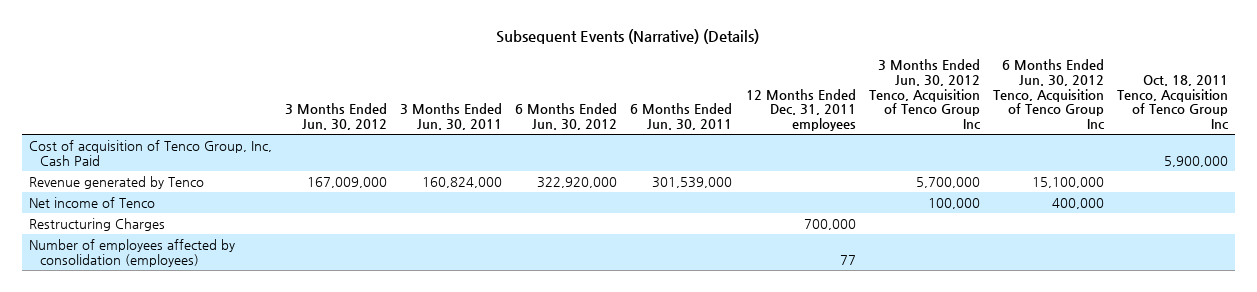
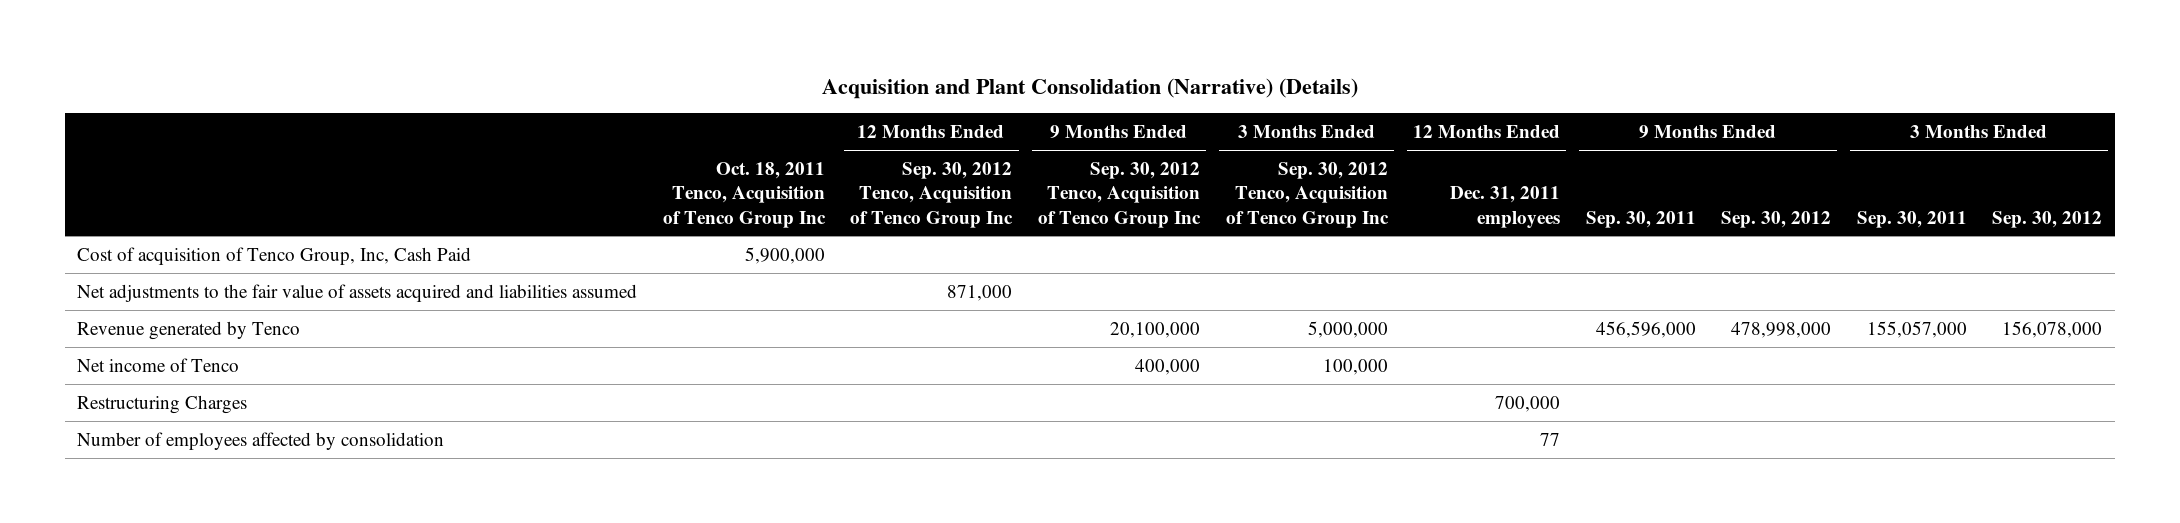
- Subsequent Events (Narrative) (Details)
+ Acquisition and Plant Consolidation (Narrative) (Details)
- | 3 Months Ended Jun. 30, 2012 | 3 Months Ended Jun. 30, 2011 | 6 Months Ended Jun. 30, 2012 | 6 Months Ended Jun. 30, 2011 | 12 Months Ended Dec. 31, 2011 employees | 3 Months Ended Jun. 30, 2012 Tenco, Acquisition of Tenco Group Inc | 6 Months Ended Jun. 30, 2012 Tenco, Acquisition of Tenco Group Inc | Oct. 18, 2011 Tenco, Acquisition of Tenco Group Inc
+ | Oct. 18, 2011 Tenco, Acquisition of Tenco Group Inc | 12 Months Ended Sep. 30, 2012 Tenco, Acquisition of Tenco Group Inc | 9 Months Ended Sep. 30, 2012 Tenco, Acquisition of Tenco Group Inc | 3 Months Ended Sep. 30, 2012 Tenco, Acquisition of Tenco Group Inc | 12 Months Ended Dec. 31, 2011 employees | 9 Months Ended Sep. 30, 2011 | 9 Months Ended Sep. 30, 2012 | 3 Months Ended Sep. 30, 2011 | 3 Months Ended Sep. 30, 2012
+ Net adjustments to the fair value of assets acquired and liabilities assumed | | 871,000 | | | | | | |
- Number of employees affected by consolidation (employees) | | | | | 77 | | |
+ Number of employees affected by consolidation | | | | | 77 | | | |

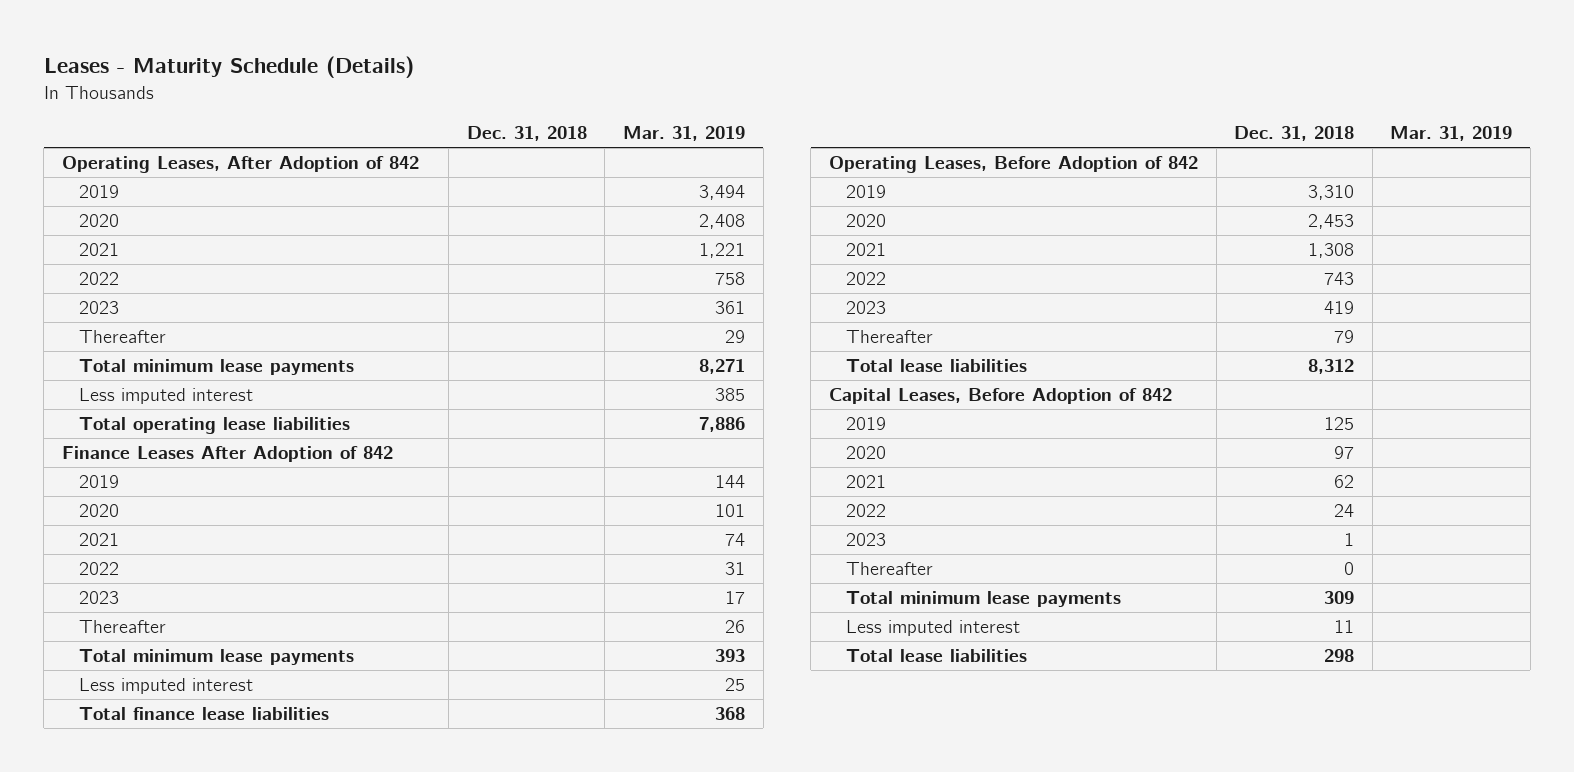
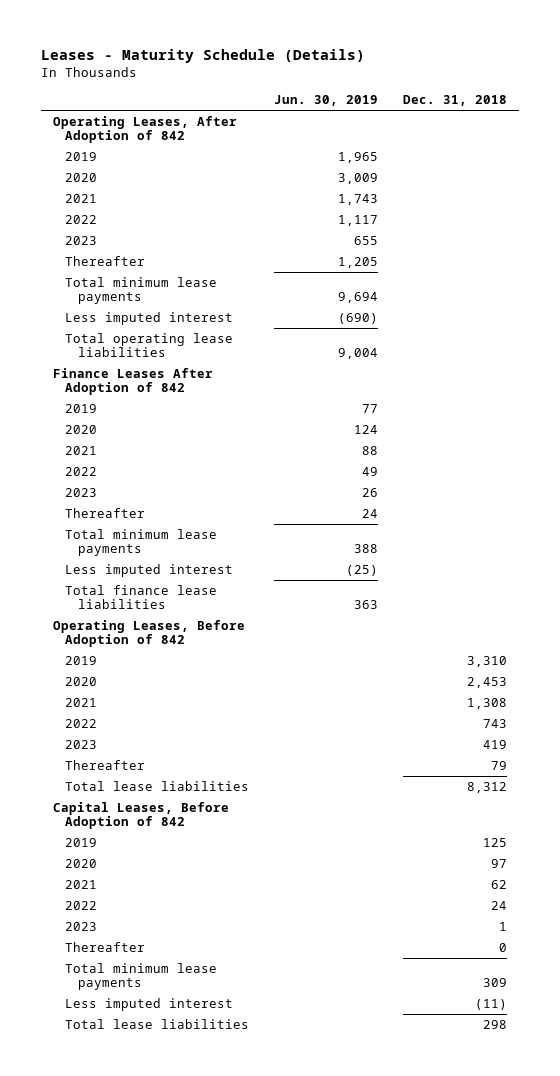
- | Dec. 31, 2018 | Mar. 31, 2019
+ | Jun. 30, 2019 | Dec. 31, 2018
- Less imputed interest | 11 |
+ Less imputed interest | | (11)

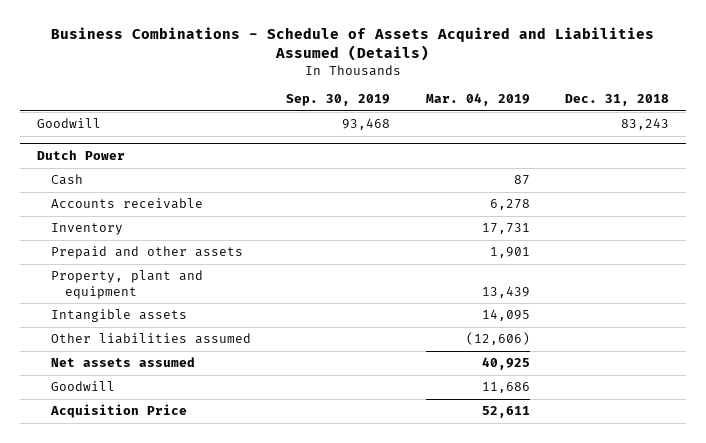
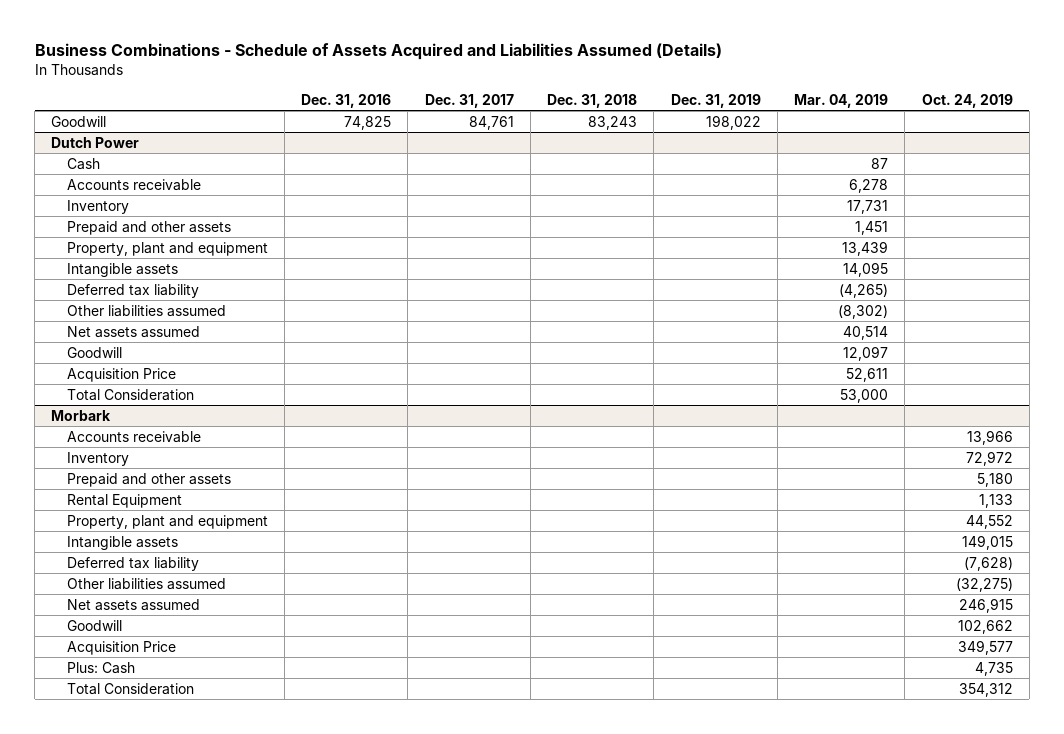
- | Sep. 30, 2019 | Mar. 04, 2019 | Dec. 31, 2018
+ | Dec. 31, 2016 | Dec. 31, 2017 | Dec. 31, 2018 | Dec. 31, 2019 | Mar. 04, 2019 | Oct. 24, 2019
@ Dutch Power
- Prepaid and other assets | | 1,901 |
+ Prepaid and other assets | | | | | 1,451 |
- Other liabilities assumed | | (12,606) |
- Net assets assumed | | 40,925 |
- Goodwill | | 11,686 |
+ Deferred tax liability | | | | | (4,265) |
+ Other liabilities assumed | | | | | (8,302) |
+ Net assets assumed | | | | | 40,514 |
+ Goodwill | | | | | 12,097 |
+ Total Consideration | | | | | 53,000 |
+ Morbark
+ Accounts receivable | | | | | | 13,966
+ Inventory | | | | | | 72,972
+ Prepaid and other assets | | | | | | 5,180
+ Rental Equipment | | | | | | 1,133
+ Property, plant and equipment | | | | | | 44,552
+ Intangible assets | | | | | | 149,015
+ Deferred tax liability | | | | | | (7,628)
+ Other liabilities assumed | | | | | | (32,275)
+ Net assets assumed | | | | | | 246,915
+ Goodwill | | | | | | 102,662
+ Acquisition Price | | | | | | 349,577
+ Plus: Cash | | | | | | 4,735
+ Total Consideration | | | | | | 354,312

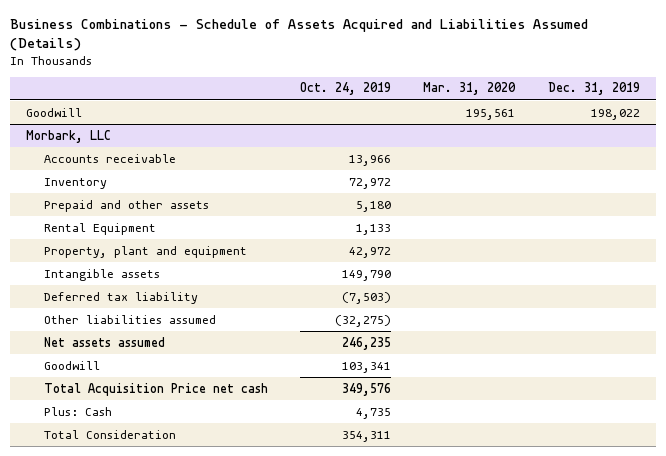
- | Dec. 31, 2016 | Dec. 31, 2017 | Dec. 31, 2018 | Dec. 31, 2019 | Mar. 04, 2019 | Oct. 24, 2019
+ | Oct. 24, 2019 | Mar. 31, 2020 | Dec. 31, 2019
- Dutch Power
- Cash | | | | | 87 |
- Accounts receivable | | | | | 6,278 |
- Inventory | | | | | 17,731 |
- Prepaid and other assets | | | | | 1,451 |
- Property, plant and equipment | | | | | 13,439 |
- Intangible assets | | | | | 14,095 |
- Deferred tax liability | | | | | (4,265) |
- Other liabilities assumed | | | | | (8,302) |
- Net assets assumed | | | | | 40,514 |
- Goodwill | | | | | 12,097 |
- Acquisition Price | | | | | 52,611 |
- Total Consideration | | | | | 53,000 |
- Morbark
+ Morbark, LLC
- Property, plant and equipment | | | | | | 44,552
- Intangible assets | | | | | | 149,015
- Deferred tax liability | | | | | | (7,628)
+ Property, plant and equipment | 42,972 | |
+ Intangible assets | 149,790 | |
+ Deferred tax liability | (7,503) | |
- Net assets assumed | | | | | | 246,915
- Goodwill | | | | | | 102,662
- Acquisition Price | | | | | | 349,577
+ Net assets assumed | 246,235 | |
+ Goodwill | 103,341 | |
+ Total Acquisition Price net cash | 349,576 | |
- Total Consideration | | | | | | 354,312
+ Total Consideration | 354,311 | |

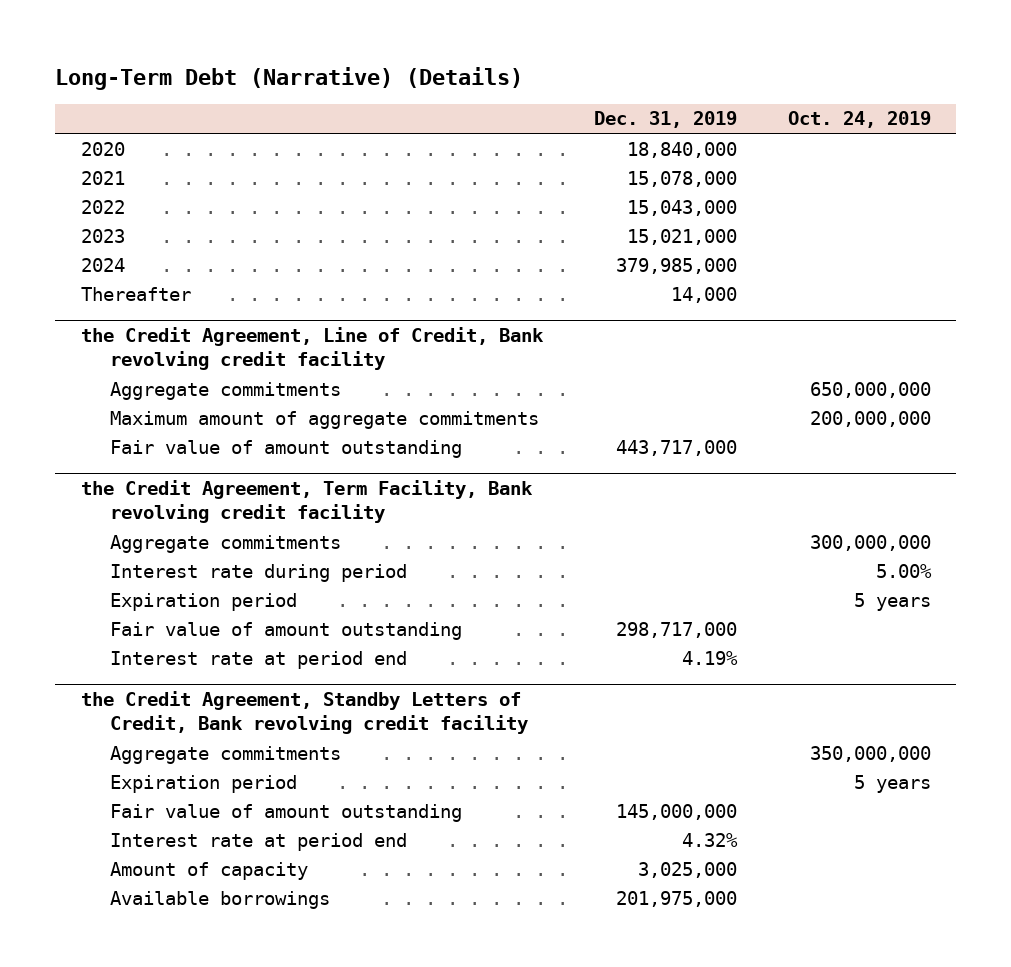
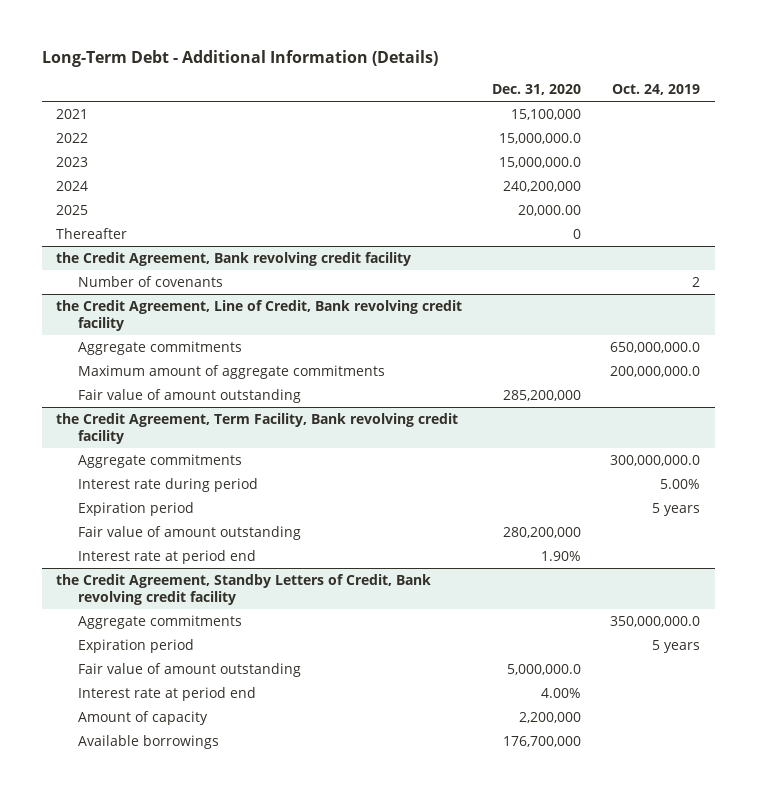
- Long-Term Debt (Narrative) (Details)
+ Long-Term Debt - Additional Information (Details)
- | Dec. 31, 2019 | Oct. 24, 2019
+ | Dec. 31, 2020 | Oct. 24, 2019
- 2020 | 18,840,000 |
+ 2025 | 20,000.00 |
+ the Credit Agreement, Bank revolving credit facility
+ Number of covenants | | 2
@ the Credit Agreement, Line of Credit, Bank revolving credit facility
- Aggregate commitments | | 650,000,000
- Maximum amount of aggregate commitments | | 200,000,000
+ Aggregate commitments | | 650,000,000.0
+ Maximum amount of aggregate commitments | | 200,000,000.0
@ the Credit Agreement, Term Facility, Bank revolving credit facility
- Aggregate commitments | | 300,000,000
+ Aggregate commitments | | 300,000,000.0
@ the Credit Agreement, Standby Letters of Credit, Bank revolving credit facility
- Aggregate commitments | | 350,000,000
+ Aggregate commitments | | 350,000,000.0

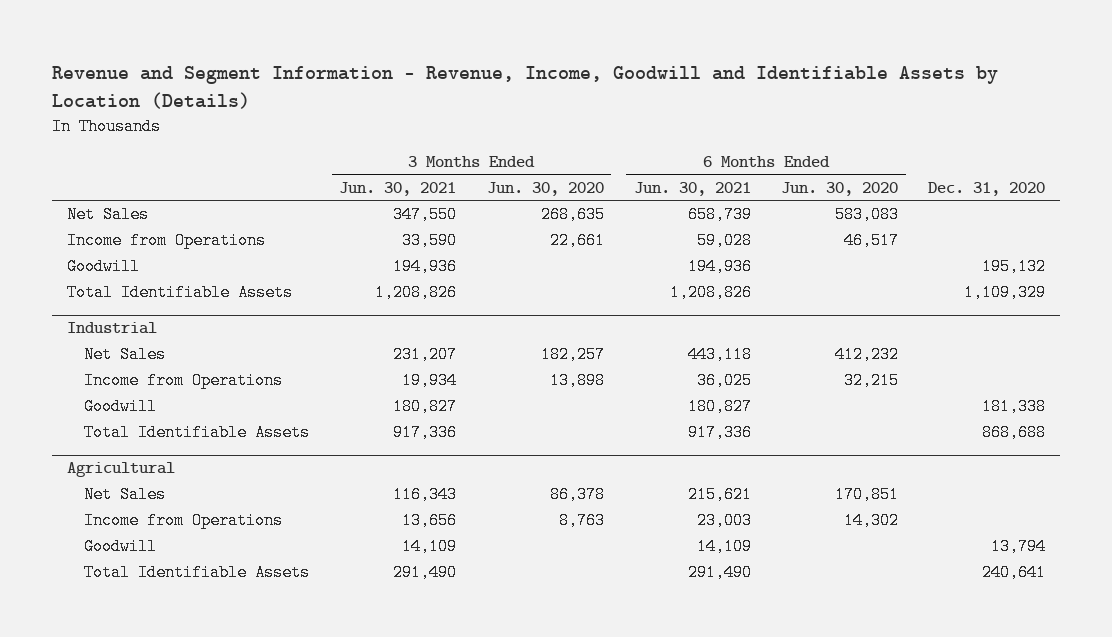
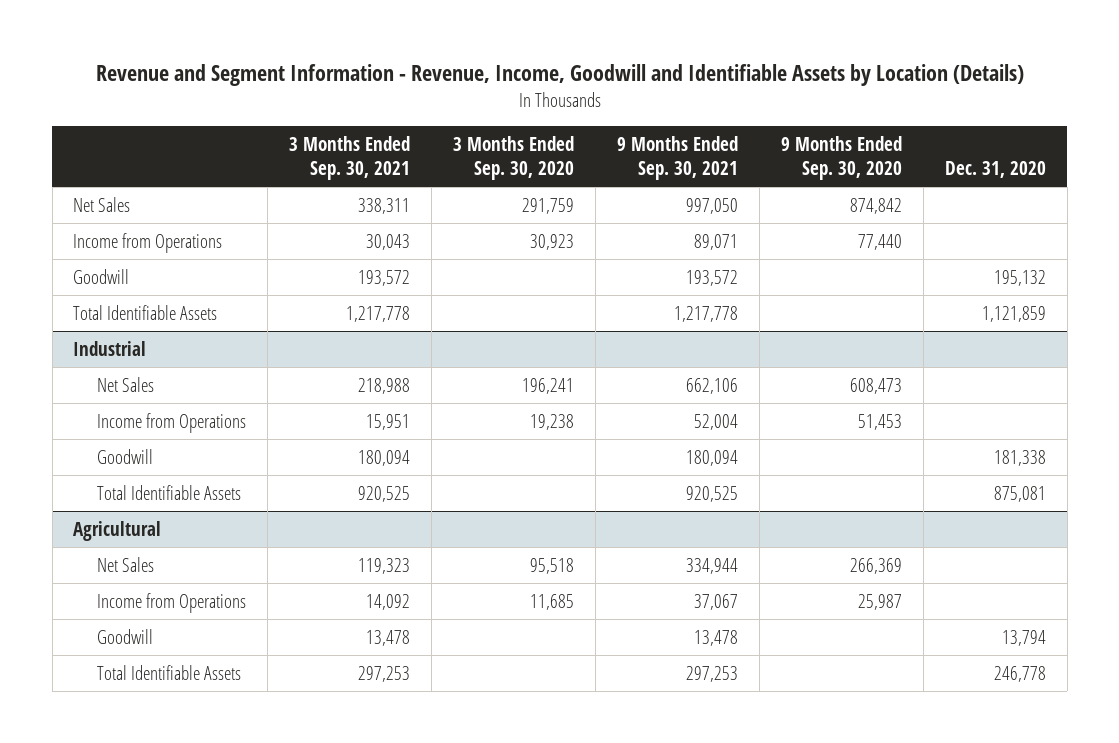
- | 3 Months Ended Jun. 30, 2021 | 3 Months Ended Jun. 30, 2020 | 6 Months Ended Jun. 30, 2021 | 6 Months Ended Jun. 30, 2020 | Dec. 31, 2020
+ | 3 Months Ended Sep. 30, 2021 | 3 Months Ended Sep. 30, 2020 | 9 Months Ended Sep. 30, 2021 | 9 Months Ended Sep. 30, 2020 | Dec. 31, 2020
- Total Identifiable Assets | 1,208,826 | | 1,208,826 | | 1,109,329
+ Total Identifiable Assets | 1,217,778 | | 1,217,778 | | 1,121,859
@ Industrial
- Total Identifiable Assets | 917,336 | | 917,336 | | 868,688
+ Total Identifiable Assets | 920,525 | | 920,525 | | 875,081
@ Agricultural
- Total Identifiable Assets | 291,490 | | 291,490 | | 240,641
+ Total Identifiable Assets | 297,253 | | 297,253 | | 246,778

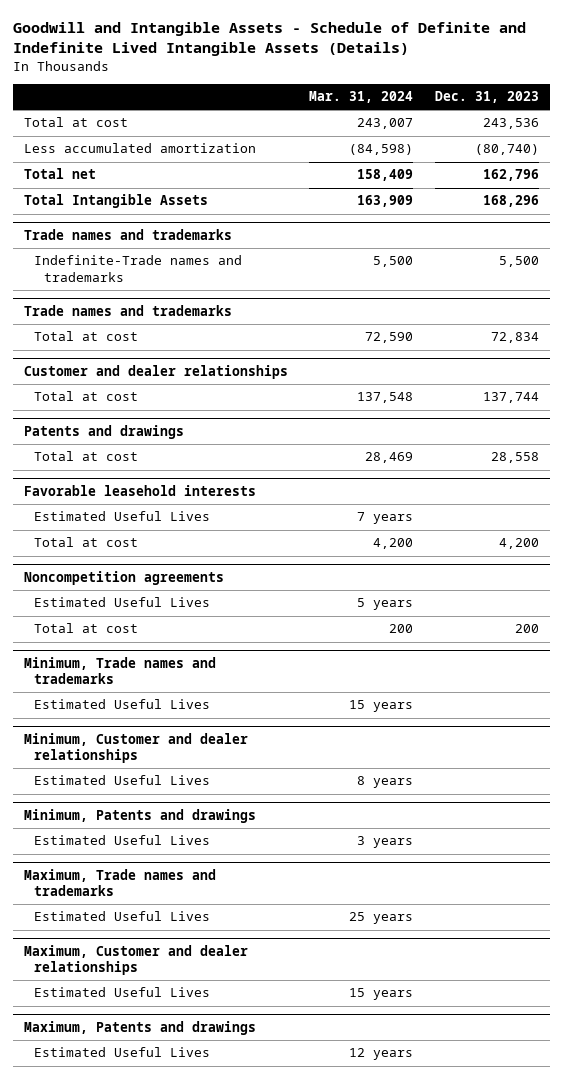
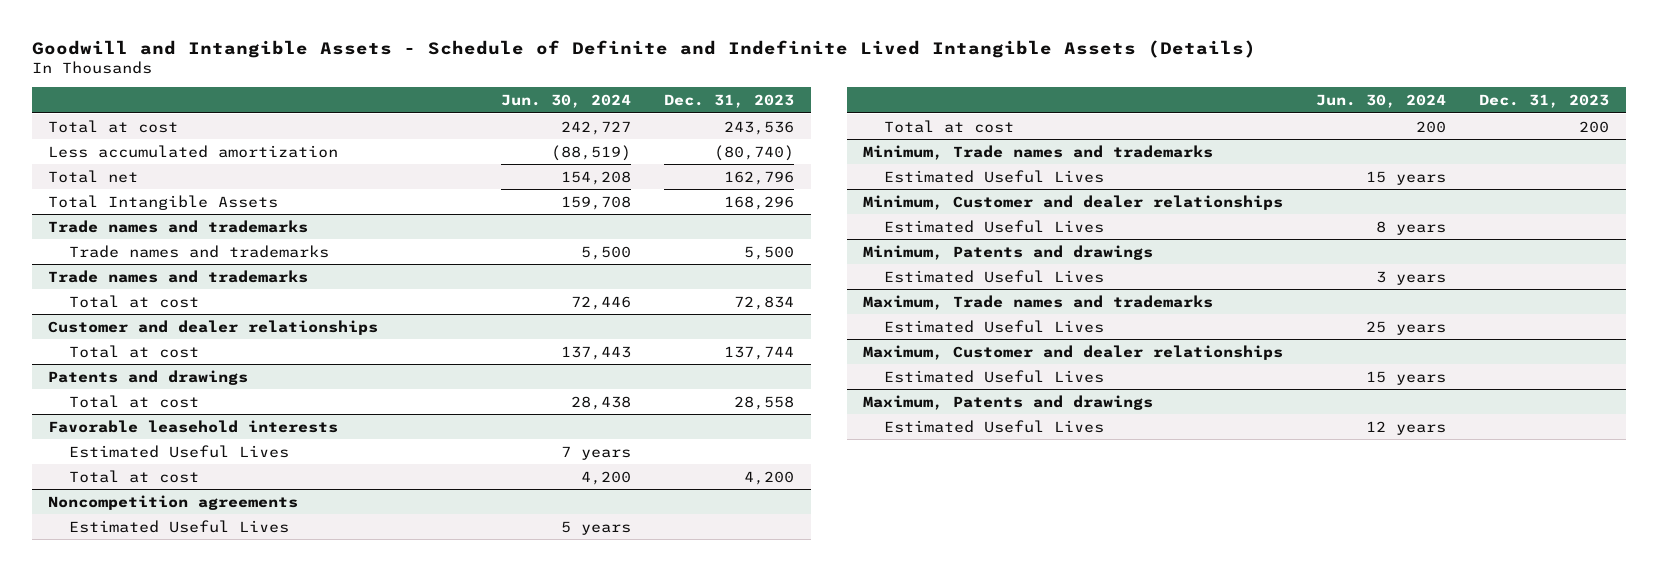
- | Mar. 31, 2024 | Dec. 31, 2023
+ | Jun. 30, 2024 | Dec. 31, 2023
@ Trade names and trademarks
- Indefinite-Trade names and trademarks | 5,500 | 5,500
+ Trade names and trademarks | 5,500 | 5,500

